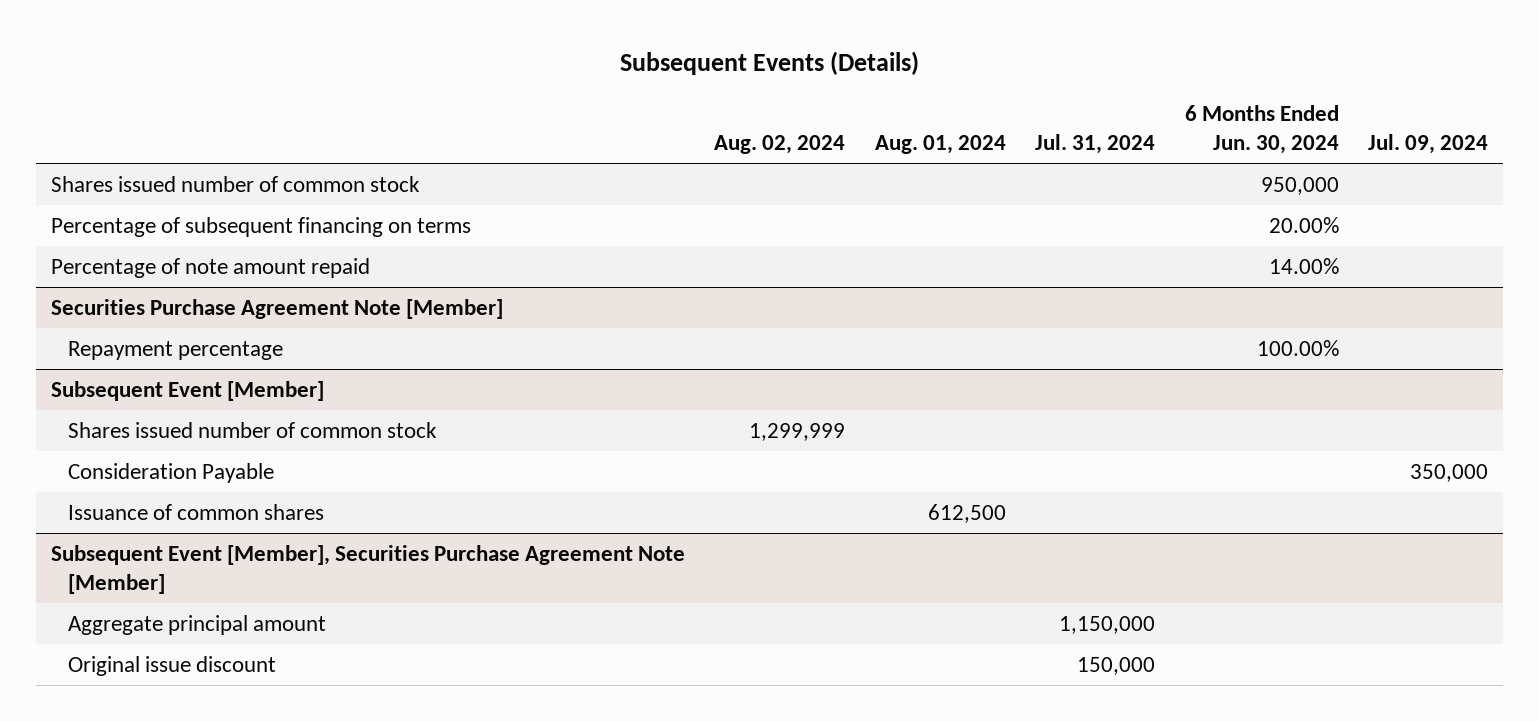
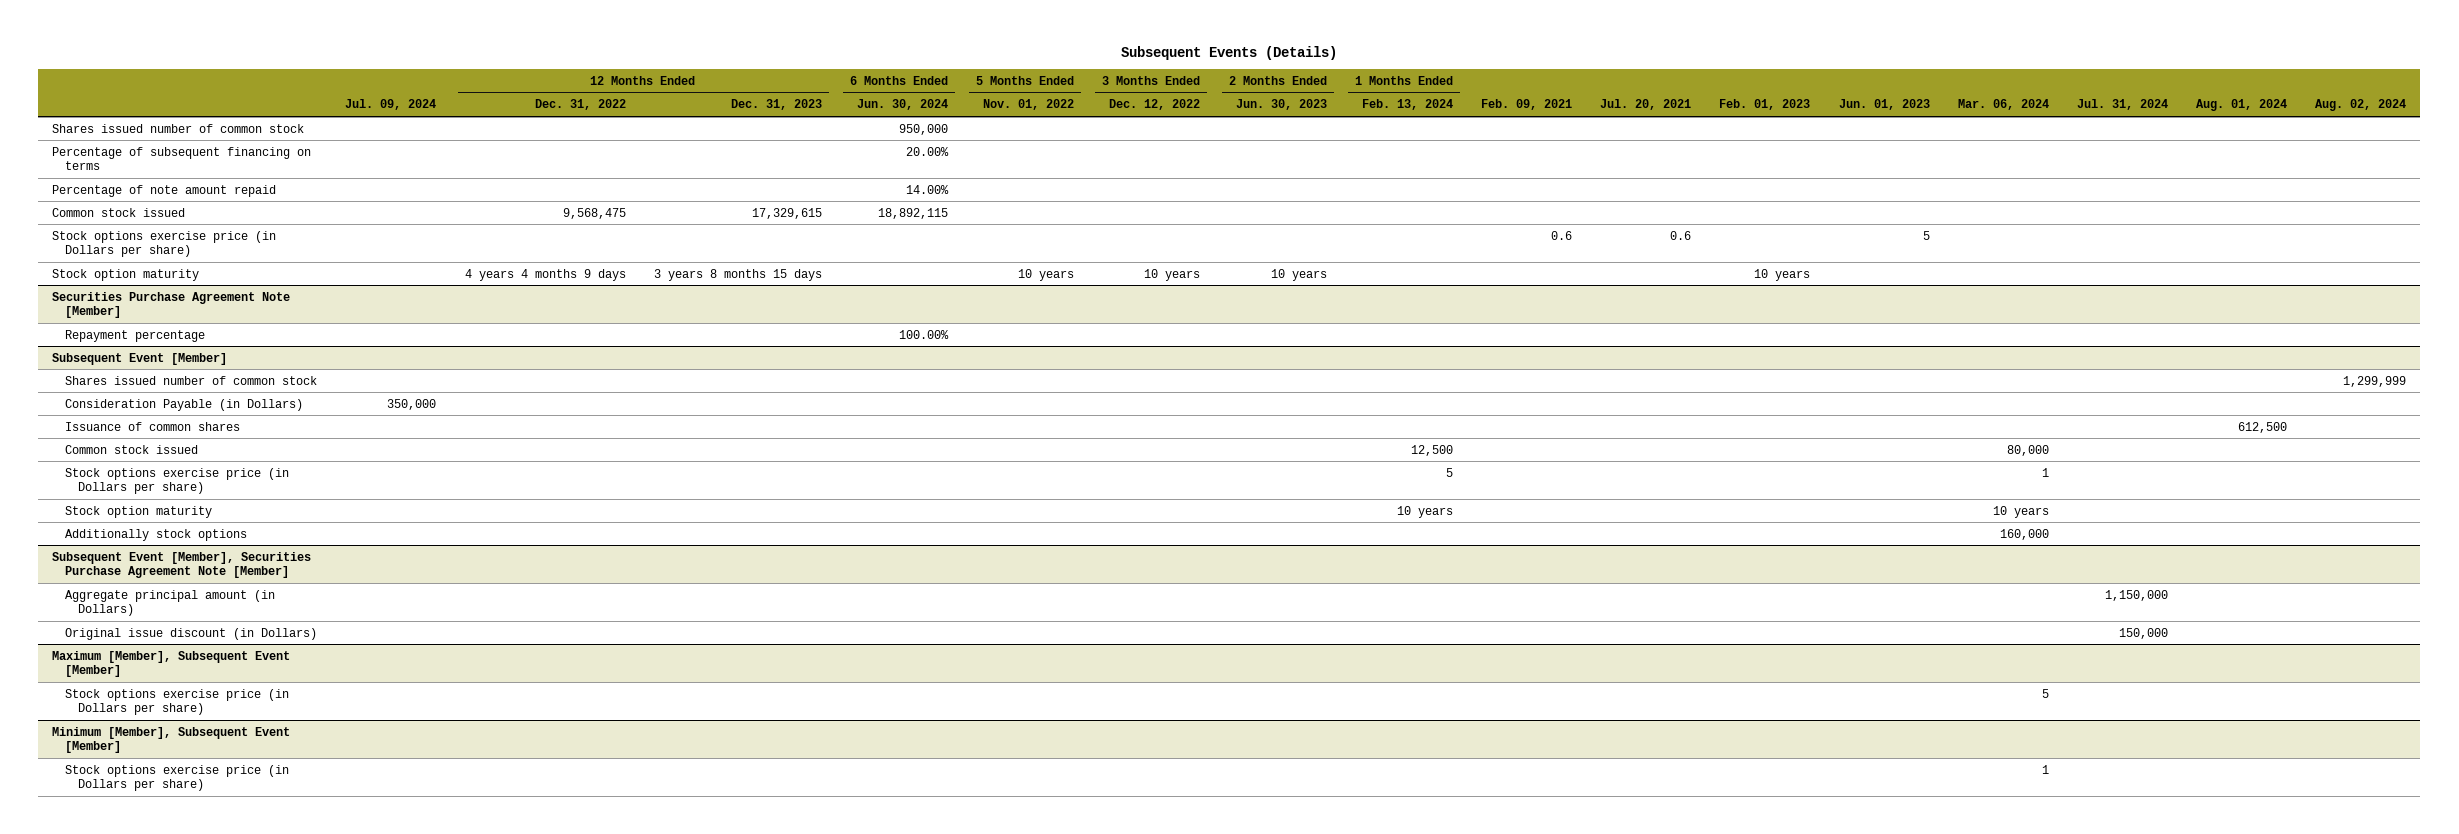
- | Aug. 02, 2024 | Aug. 01, 2024 | Jul. 31, 2024 | 6 Months Ended Jun. 30, 2024 | Jul. 09, 2024
+ | Jul. 09, 2024 | 12 Months Ended Dec. 31, 2022 | 12 Months Ended Dec. 31, 2023 | 6 Months Ended Jun. 30, 2024 | 5 Months Ended Nov. 01, 2022 | 3 Months Ended Dec. 12, 2022 | 2 Months Ended Jun. 30, 2023 | 1 Months Ended Feb. 13, 2024 | Feb. 09, 2021 | Jul. 20, 2021 | Feb. 01, 2023 | Jun. 01, 2023 | Mar. 06, 2024 | Jul. 31, 2024 | Aug. 01, 2024 | Aug. 02, 2024
+ Common stock issued | | 9,568,475 | 17,329,615 | 18,892,115 | | | | | | | | | | | |
+ Stock options exercise price (in Dollars per share) | | | | | | | | | 0.6 | 0.6 | | 5 | | | |
+ Stock option maturity | | 4 years 4 months 9 days | 3 years 8 months 15 days | | 10 years | 10 years | 10 years | | | | 10 years | | | | |
@ Subsequent Event [Member]
- Consideration Payable | | | | | 350,000
+ Consideration Payable (in Dollars) | 350,000 | | | | | | | | | | | | | | |
+ Common stock issued | | | | | | | | 12,500 | | | | | 80,000 | | |
+ Stock options exercise price (in Dollars per share) | | | | | | | | 5 | | | | | 1 | | |
+ Stock option maturity | | | | | | | | 10 years | | | | | 10 years | | |
+ Additionally stock options | | | | | | | | | | | | | 160,000 | | |
@ Subsequent Event [Member], Securities Purchase Agreement Note [Member]
- Aggregate principal amount | | | 1,150,000 | |
- Original issue discount | | | 150,000 | |
+ Aggregate principal amount (in Dollars) | | | | | | | | | | | | | | 1,150,000 | |
+ Original issue discount (in Dollars) | | | | | | | | | | | | | | 150,000 | |
+ Maximum [Member], Subsequent Event [Member]
+ Stock options exercise price (in Dollars per share) | | | | | | | | | | | | | 5 | | |
+ Minimum [Member], Subsequent Event [Member]
+ Stock options exercise price (in Dollars per share) | | | | | | | | | | | | | 1 | | |

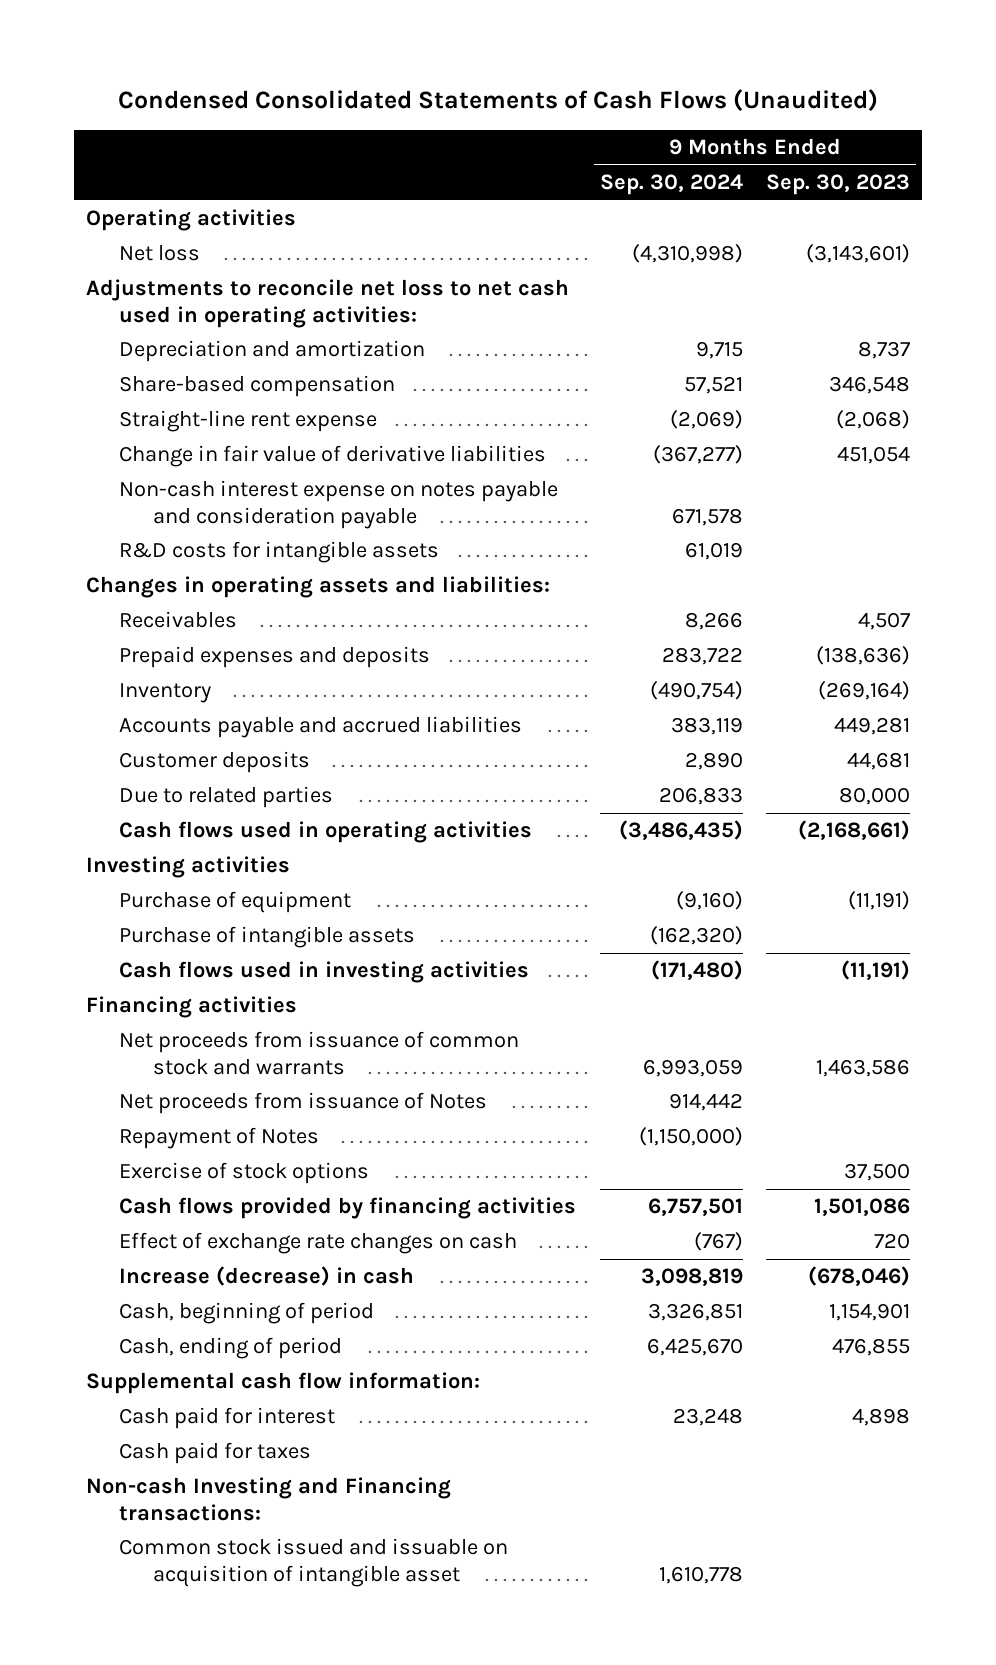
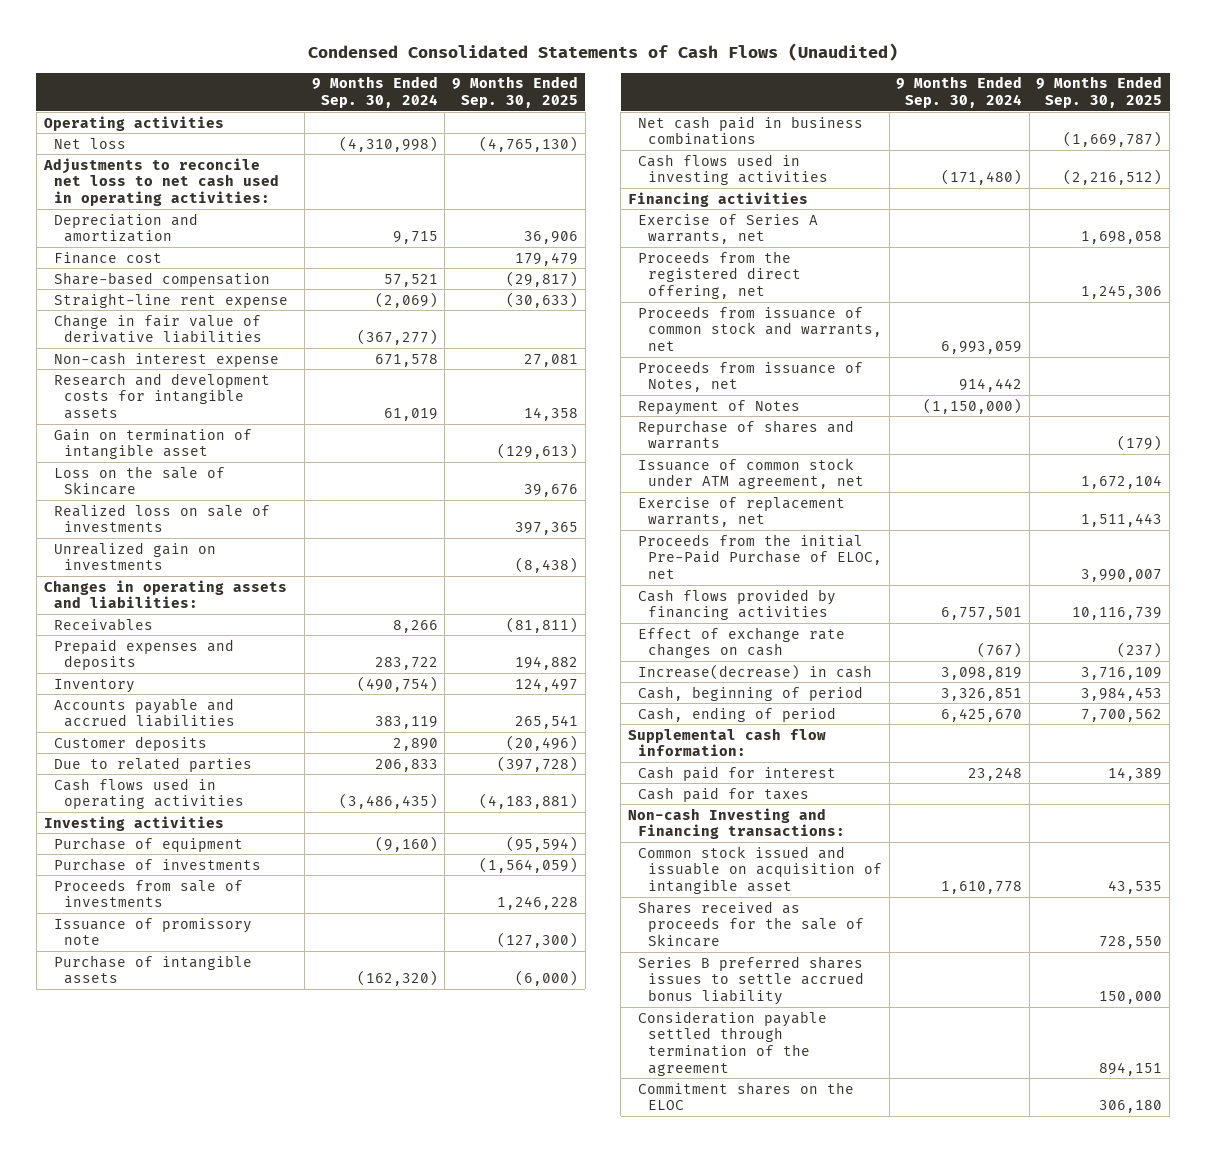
- | 9 Months Ended Sep. 30, 2024 | 9 Months Ended Sep. 30, 2023
+ | 9 Months Ended Sep. 30, 2024 | 9 Months Ended Sep. 30, 2025
+ Finance cost | | 179,479
- Non-cash interest expense on notes payable and consideration payable | 671,578 |
- R&D costs for intangible assets | 61,019 |
+ Non-cash interest expense | 671,578 | 27,081
+ Research and development costs for intangible assets | 61,019 | 14,358
+ Gain on termination of intangible asset | | (129,613)
+ Loss on the sale of Skincare | | 39,676
+ Realized loss on sale of investments | | 397,365
+ Unrealized gain on investments | | (8,438)
+ Purchase of investments | | (1,564,059)
+ Proceeds from sale of investments | | 1,246,228
+ Issuance of promissory note | | (127,300)
+ Net cash paid in business combinations | | (1,669,787)
- Net proceeds from issuance of common stock and warrants | 6,993,059 | 1,463,586
- Net proceeds from issuance of Notes | 914,442 |
+ Exercise of Series A warrants, net | | 1,698,058
+ Proceeds from the registered direct offering, net | | 1,245,306
+ Proceeds from issuance of common stock and warrants, net | 6,993,059 |
+ Proceeds from issuance of Notes, net | 914,442 |
- Exercise of stock options | | 37,500
+ Repurchase of shares and warrants | | (179)
+ Issuance of common stock under ATM agreement, net | | 1,672,104
+ Exercise of replacement warrants, net | | 1,511,443
+ Proceeds from the initial Pre-Paid Purchase of ELOC, net | | 3,990,007
- Increase (decrease) in cash | 3,098,819 | (678,046)
+ Increase(decrease) in cash | 3,098,819 | 3,716,109
+ Shares received as proceeds for the sale of Skincare | | 728,550
+ Series B preferred shares issues to settle accrued bonus liability | | 150,000
+ Consideration payable settled through termination of the agreement | | 894,151
+ Commitment shares on the ELOC | | 306,180

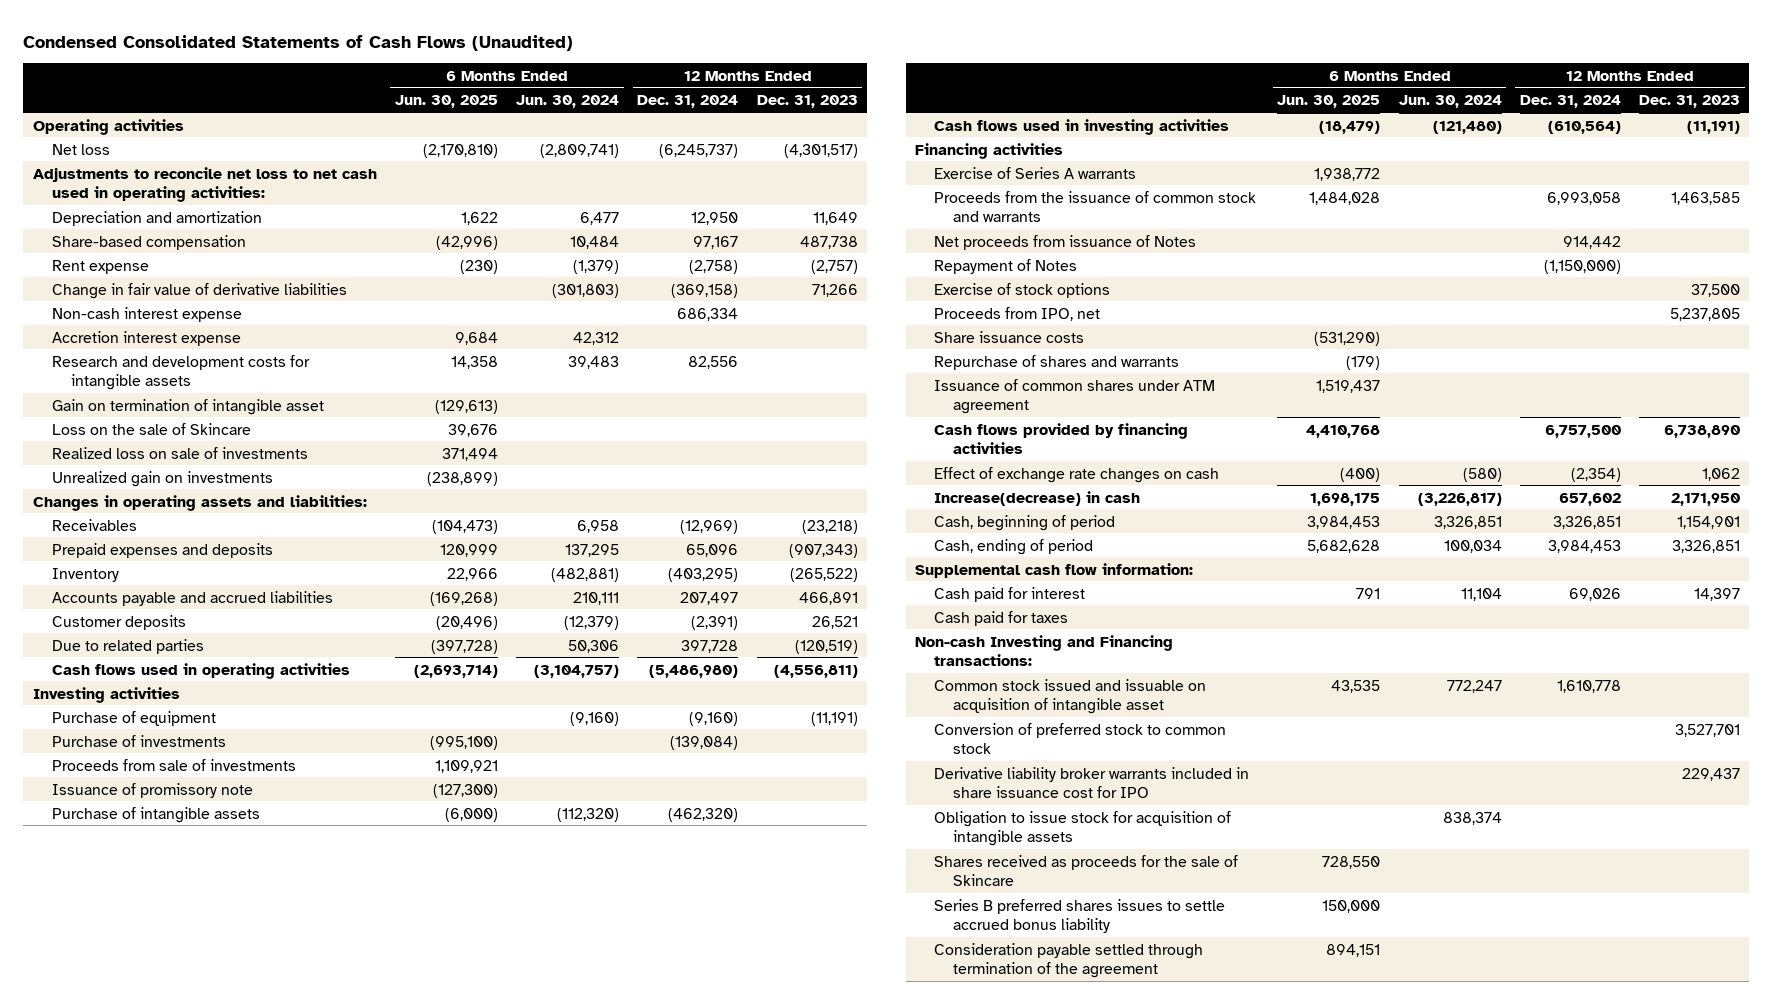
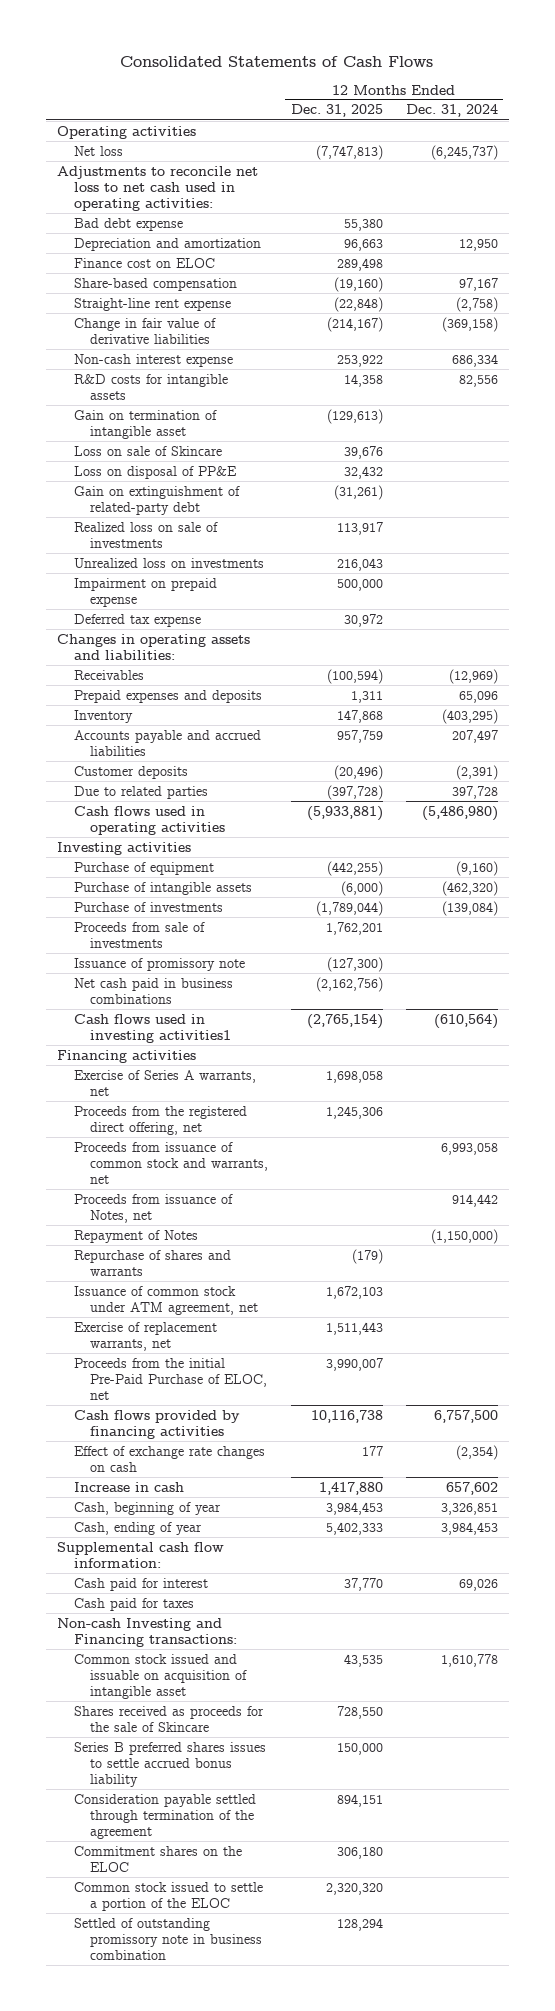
- Condensed Consolidated Statements of Cash Flows (Unaudited)
+ Consolidated Statements of Cash Flows
- | 6 Months Ended Jun. 30, 2025 | 6 Months Ended Jun. 30, 2024 | 12 Months Ended Dec. 31, 2024 | 12 Months Ended Dec. 31, 2023
+ | 12 Months Ended Dec. 31, 2025 | 12 Months Ended Dec. 31, 2024
+ Bad debt expense | 55,380 |
+ Finance cost on ELOC | 289,498 |
- Rent expense | (230) | (1,379) | (2,758) | (2,757)
+ Straight-line rent expense | (22,848) | (2,758)
- Accretion interest expense | 9,684 | 42,312 | |
- Research and development costs for intangible assets | 14,358 | 39,483 | 82,556 |
+ R&D costs for intangible assets | 14,358 | 82,556
- Loss on the sale of Skincare | 39,676 | | |
+ Loss on sale of Skincare | 39,676 |
+ Loss on disposal of PP&E | 32,432 |
+ Gain on extinguishment of related-party debt | (31,261) |
- Unrealized gain on investments | (238,899) | | |
+ Unrealized loss on investments | 216,043 |
+ Impairment on prepaid expense | 500,000 |
+ Deferred tax expense | 30,972 |
moved up: Purchase of intangible assets | (6,000) | (462,320)
- Cash flows used in investing activities | (18,479) | (121,480) | (610,564) | (11,191)
+ Net cash paid in business combinations | (2,162,756) |
+ Cash flows used in investing activities1 | (2,765,154) | (610,564)
- Exercise of Series A warrants | 1,938,772 | | |
- Proceeds from the issuance of common stock and warrants | 1,484,028 | | 6,993,058 | 1,463,585
- Net proceeds from issuance of Notes | | | 914,442 |
+ Exercise of Series A warrants, net | 1,698,058 |
+ Proceeds from the registered direct offering, net | 1,245,306 |
+ Proceeds from issuance of common stock and warrants, net | | 6,993,058
+ Proceeds from issuance of Notes, net | | 914,442
- Exercise of stock options | | | | 37,500
- Proceeds from IPO, net | | | | 5,237,805
- Share issuance costs | (531,290) | | |
- Issuance of common shares under ATM agreement | 1,519,437 | | |
+ Issuance of common stock under ATM agreement, net | 1,672,103 |
+ Exercise of replacement warrants, net | 1,511,443 |
+ Proceeds from the initial Pre-Paid Purchase of ELOC, net | 3,990,007 |
- Increase(decrease) in cash | 1,698,175 | (3,226,817) | 657,602 | 2,171,950
- Cash, beginning of period | 3,984,453 | 3,326,851 | 3,326,851 | 1,154,901
- Cash, ending of period | 5,682,628 | 100,034 | 3,984,453 | 3,326,851
+ Increase in cash | 1,417,880 | 657,602
+ Cash, beginning of year | 3,984,453 | 3,326,851
+ Cash, ending of year | 5,402,333 | 3,984,453
- Conversion of preferred stock to common stock | | | | 3,527,701
- Derivative liability broker warrants included in share issuance cost for IPO | | | | 229,437
- Obligation to issue stock for acquisition of intangible assets | | 838,374 | |
+ Commitment shares on the ELOC | 306,180 |
+ Common stock issued to settle a portion of the ELOC | 2,320,320 |
+ Settled of outstanding promissory note in business combination | 128,294 |

